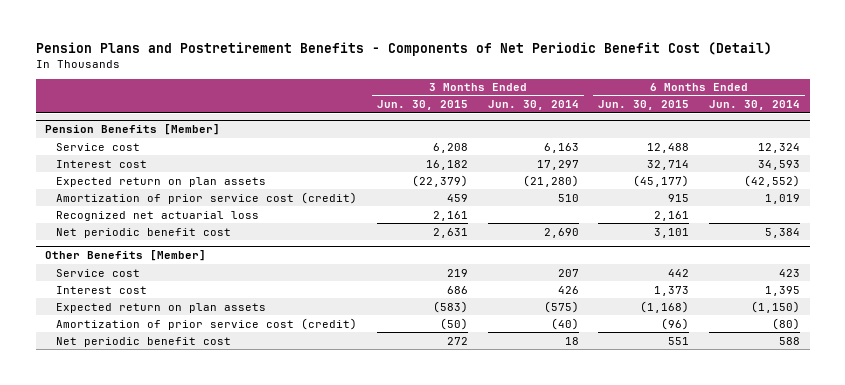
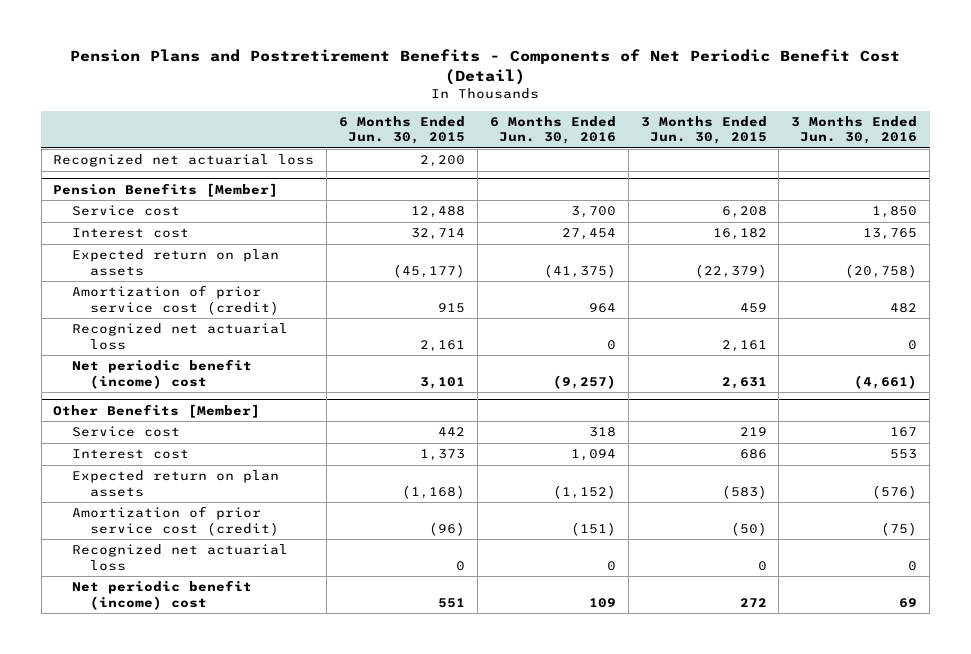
- | 3 Months Ended Jun. 30, 2015 | 3 Months Ended Jun. 30, 2014 | 6 Months Ended Jun. 30, 2015 | 6 Months Ended Jun. 30, 2014
+ | 6 Months Ended Jun. 30, 2015 | 6 Months Ended Jun. 30, 2016 | 3 Months Ended Jun. 30, 2015 | 3 Months Ended Jun. 30, 2016
+ Recognized net actuarial loss | 2,200 | | |
@ Pension Benefits [Member]
- Net periodic benefit cost | 2,631 | 2,690 | 3,101 | 5,384
+ Net periodic benefit (income) cost | 3,101 | (9,257) | 2,631 | (4,661)
@ Other Benefits [Member]
- Net periodic benefit cost | 272 | 18 | 551 | 588
+ Recognized net actuarial loss | 0 | 0 | 0 | 0
+ Net periodic benefit (income) cost | 551 | 109 | 272 | 69

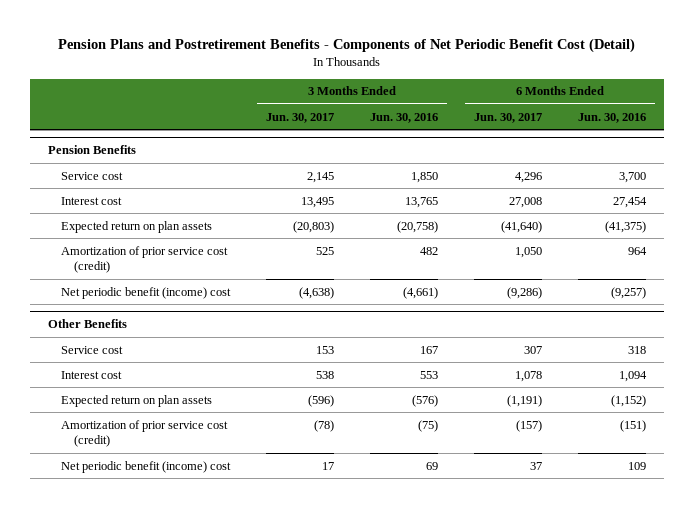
- | 6 Months Ended Jun. 30, 2015 | 6 Months Ended Jun. 30, 2016 | 3 Months Ended Jun. 30, 2015 | 3 Months Ended Jun. 30, 2016
+ | 3 Months Ended Jun. 30, 2017 | 3 Months Ended Jun. 30, 2016 | 6 Months Ended Jun. 30, 2017 | 6 Months Ended Jun. 30, 2016
- Recognized net actuarial loss | 2,200 | | |
- Pension Benefits [Member]
+ Pension Benefits
- Recognized net actuarial loss | 2,161 | 0 | 2,161 | 0
- Other Benefits [Member]
+ Other Benefits
- Recognized net actuarial loss | 0 | 0 | 0 | 0

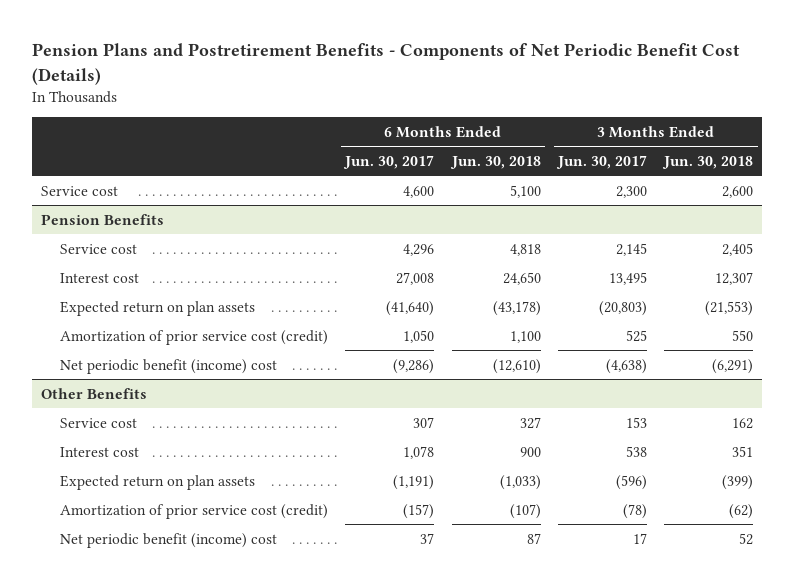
- Pension Plans and Postretirement Benefits - Components of Net Periodic Benefit Cost (Detail)
+ Pension Plans and Postretirement Benefits - Components of Net Periodic Benefit Cost (Details)
- | 3 Months Ended Jun. 30, 2017 | 3 Months Ended Jun. 30, 2016 | 6 Months Ended Jun. 30, 2017 | 6 Months Ended Jun. 30, 2016
+ | 6 Months Ended Jun. 30, 2017 | 6 Months Ended Jun. 30, 2018 | 3 Months Ended Jun. 30, 2017 | 3 Months Ended Jun. 30, 2018
+ Service cost | 4,600 | 5,100 | 2,300 | 2,600

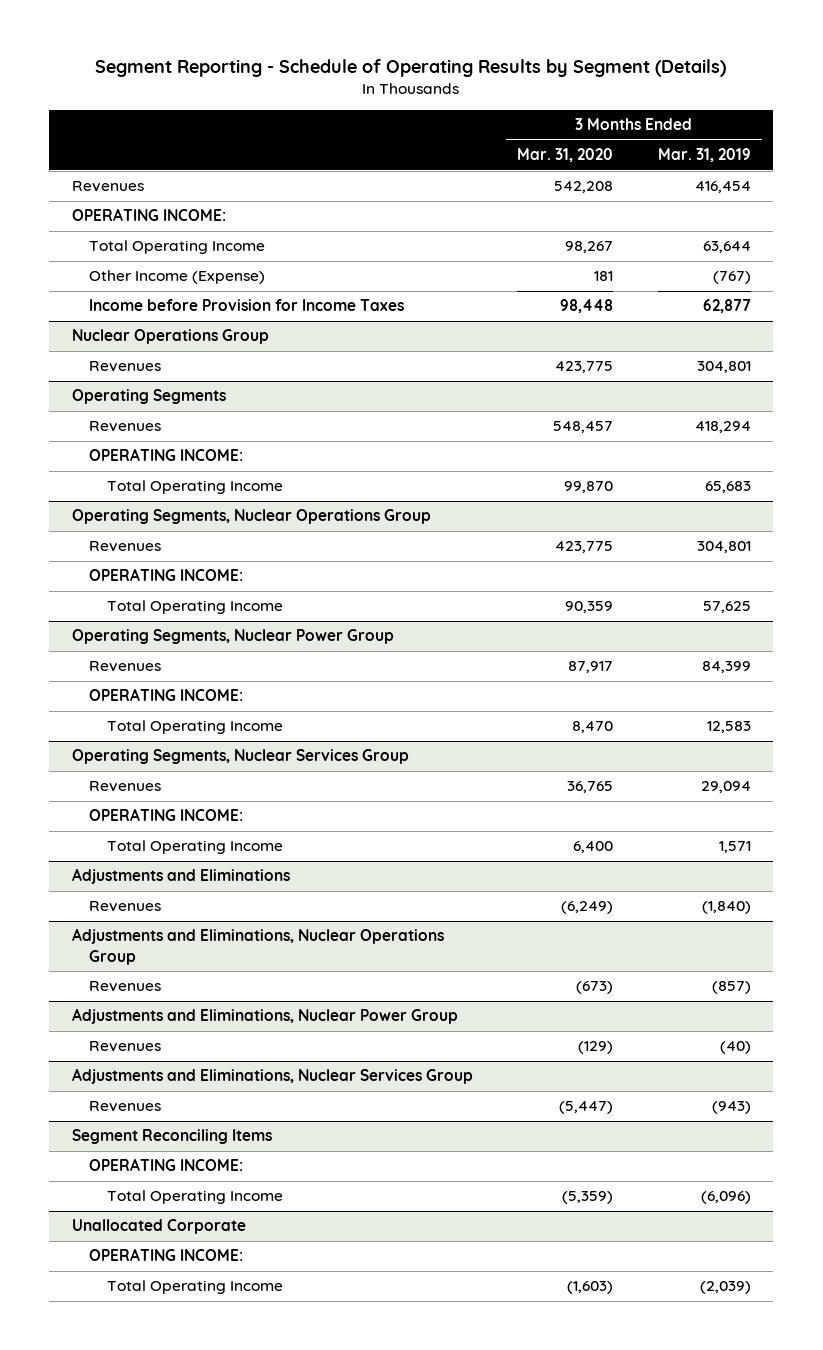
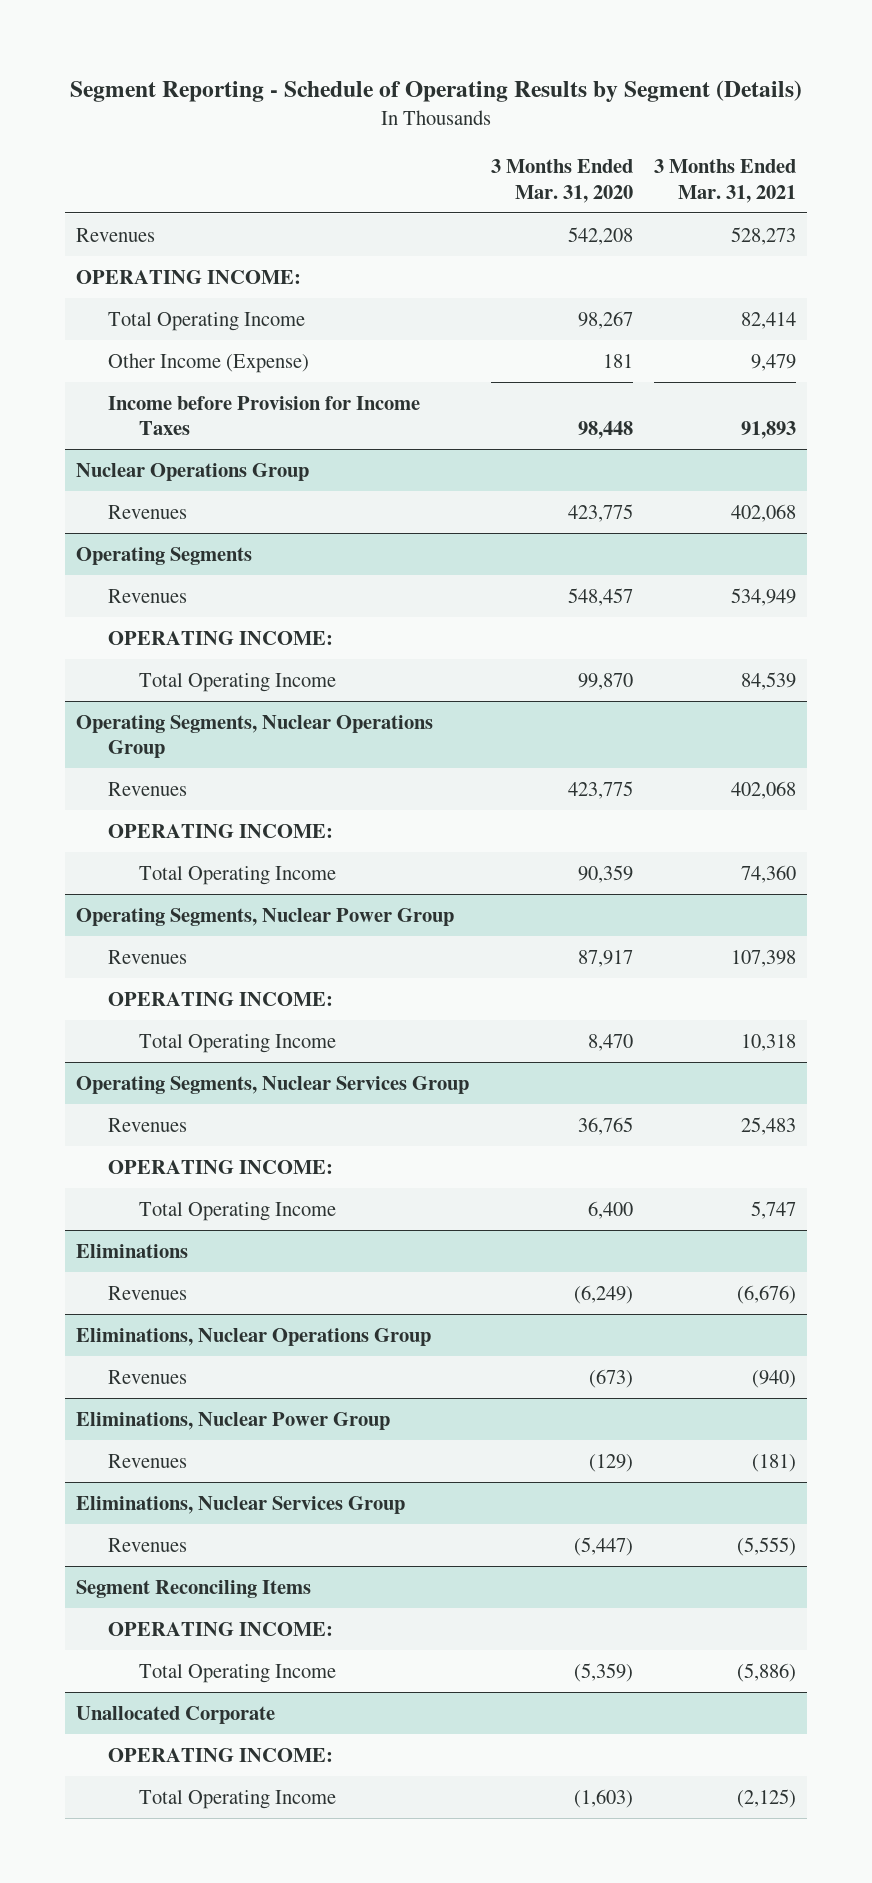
- | 3 Months Ended Mar. 31, 2020 | 3 Months Ended Mar. 31, 2019
+ | 3 Months Ended Mar. 31, 2020 | 3 Months Ended Mar. 31, 2021
- Adjustments and Eliminations
+ Eliminations
- Adjustments and Eliminations, Nuclear Operations Group
+ Eliminations, Nuclear Operations Group
- Adjustments and Eliminations, Nuclear Power Group
+ Eliminations, Nuclear Power Group
- Adjustments and Eliminations, Nuclear Services Group
+ Eliminations, Nuclear Services Group

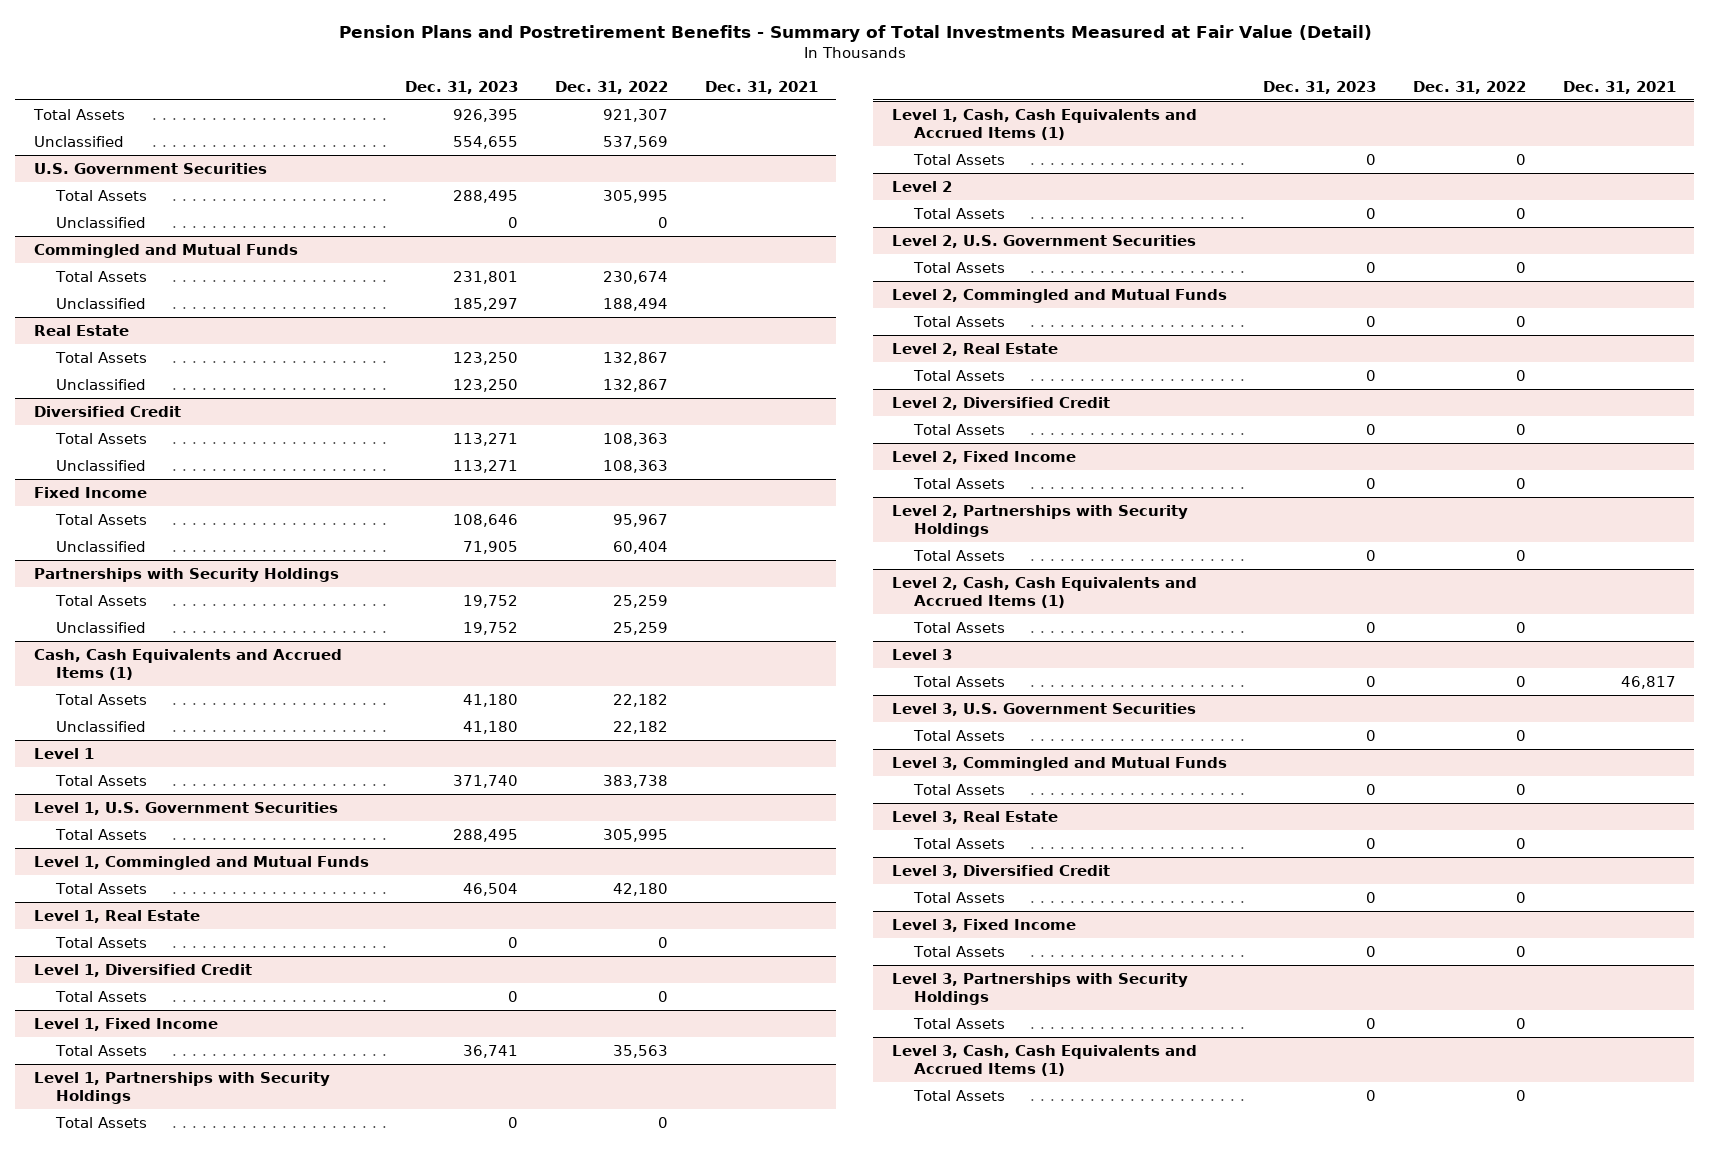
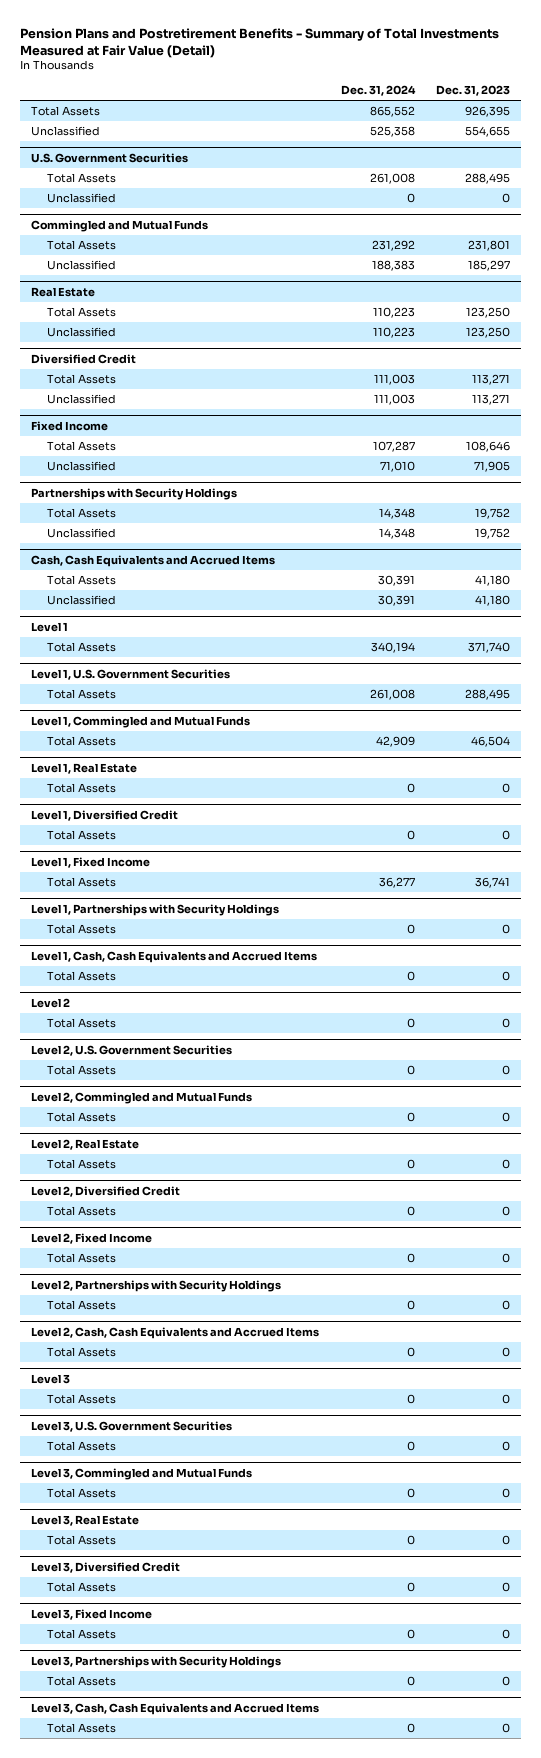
- | Dec. 31, 2023 | Dec. 31, 2022 | Dec. 31, 2021
+ | Dec. 31, 2024 | Dec. 31, 2023
- Cash, Cash Equivalents and Accrued Items (1)
+ Cash, Cash Equivalents and Accrued Items
- Level 1, Cash, Cash Equivalents and Accrued Items (1)
+ Level 1, Cash, Cash Equivalents and Accrued Items
- Level 2, Cash, Cash Equivalents and Accrued Items (1)
+ Level 2, Cash, Cash Equivalents and Accrued Items
- Level 3, Cash, Cash Equivalents and Accrued Items (1)
+ Level 3, Cash, Cash Equivalents and Accrued Items

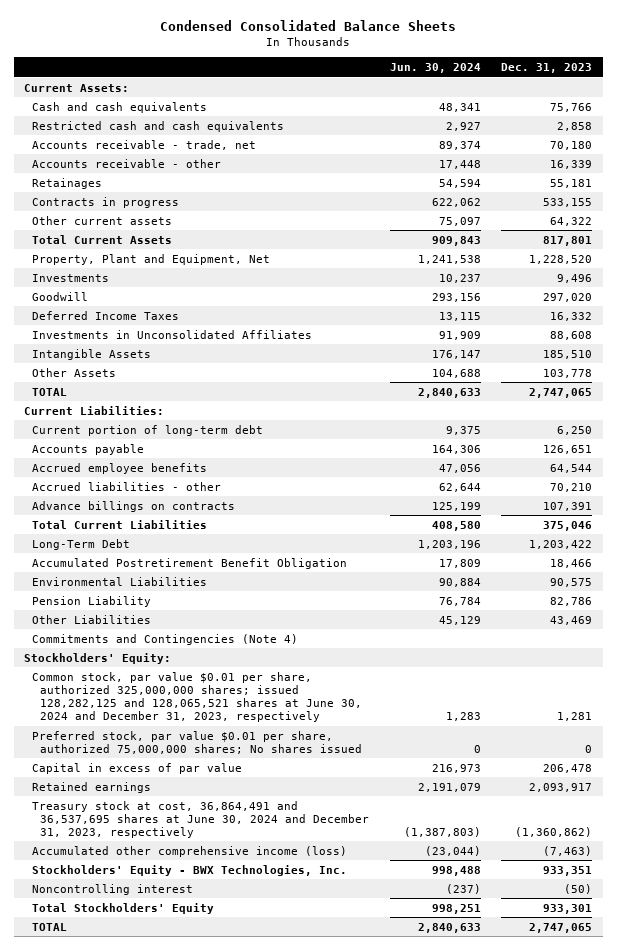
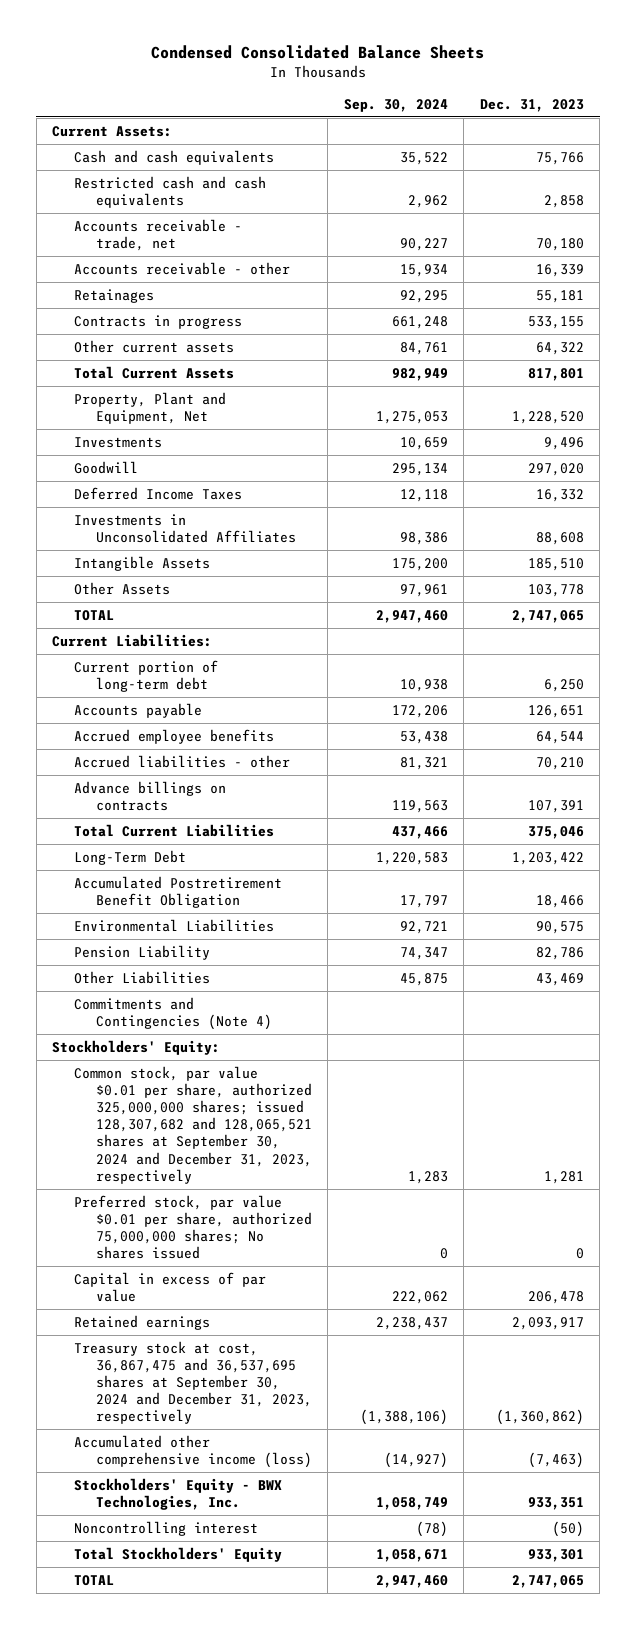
- | Jun. 30, 2024 | Dec. 31, 2023
+ | Sep. 30, 2024 | Dec. 31, 2023
- Common stock, par value $0.01 per share, authorized 325,000,000 shares; issued 128,282,125 and 128,065,521 shares at June 30, 2024 and December 31, 2023, respectively | 1,283 | 1,281
+ Common stock, par value $0.01 per share, authorized 325,000,000 shares; issued 128,307,682 and 128,065,521 shares at September 30, 2024 and December 31, 2023, respectively | 1,283 | 1,281
- Treasury stock at cost, 36,864,491 and 36,537,695 shares at June 30, 2024 and December 31, 2023, respectively | (1,387,803) | (1,360,862)
+ Treasury stock at cost, 36,867,475 and 36,537,695 shares at September 30, 2024 and December 31, 2023, respectively | (1,388,106) | (1,360,862)

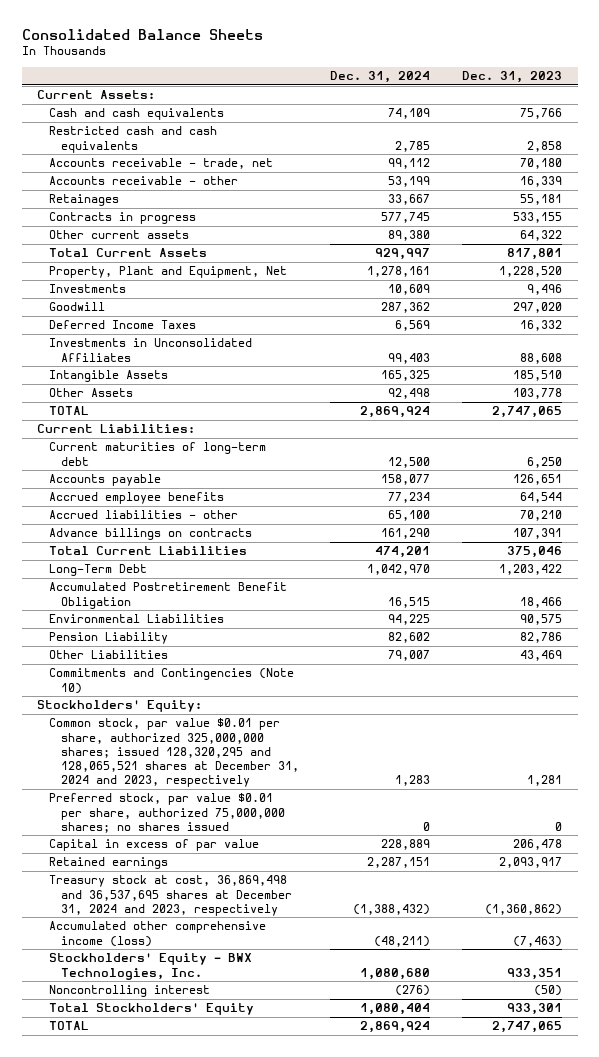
- Condensed Consolidated Balance Sheets
+ Consolidated Balance Sheets
- | Sep. 30, 2024 | Dec. 31, 2023
+ | Dec. 31, 2024 | Dec. 31, 2023
- Current portion of long-term debt | 10,938 | 6,250
+ Current maturities of long-term debt | 12,500 | 6,250
- Commitments and Contingencies (Note 4)
+ Commitments and Contingencies (Note 10)
- Common stock, par value $0.01 per share, authorized 325,000,000 shares; issued 128,307,682 and 128,065,521 shares at September 30, 2024 and December 31, 2023, respectively | 1,283 | 1,281
- Preferred stock, par value $0.01 per share, authorized 75,000,000 shares; No shares issued | 0 | 0
+ Common stock, par value $0.01 per share, authorized 325,000,000 shares; issued 128,320,295 and 128,065,521 shares at December 31, 2024 and 2023, respectively | 1,283 | 1,281
+ Preferred stock, par value $0.01 per share, authorized 75,000,000 shares; no shares issued | 0 | 0
- Treasury stock at cost, 36,867,475 and 36,537,695 shares at September 30, 2024 and December 31, 2023, respectively | (1,388,106) | (1,360,862)
+ Treasury stock at cost, 36,869,498 and 36,537,695 shares at December 31, 2024 and 2023, respectively | (1,388,432) | (1,360,862)

